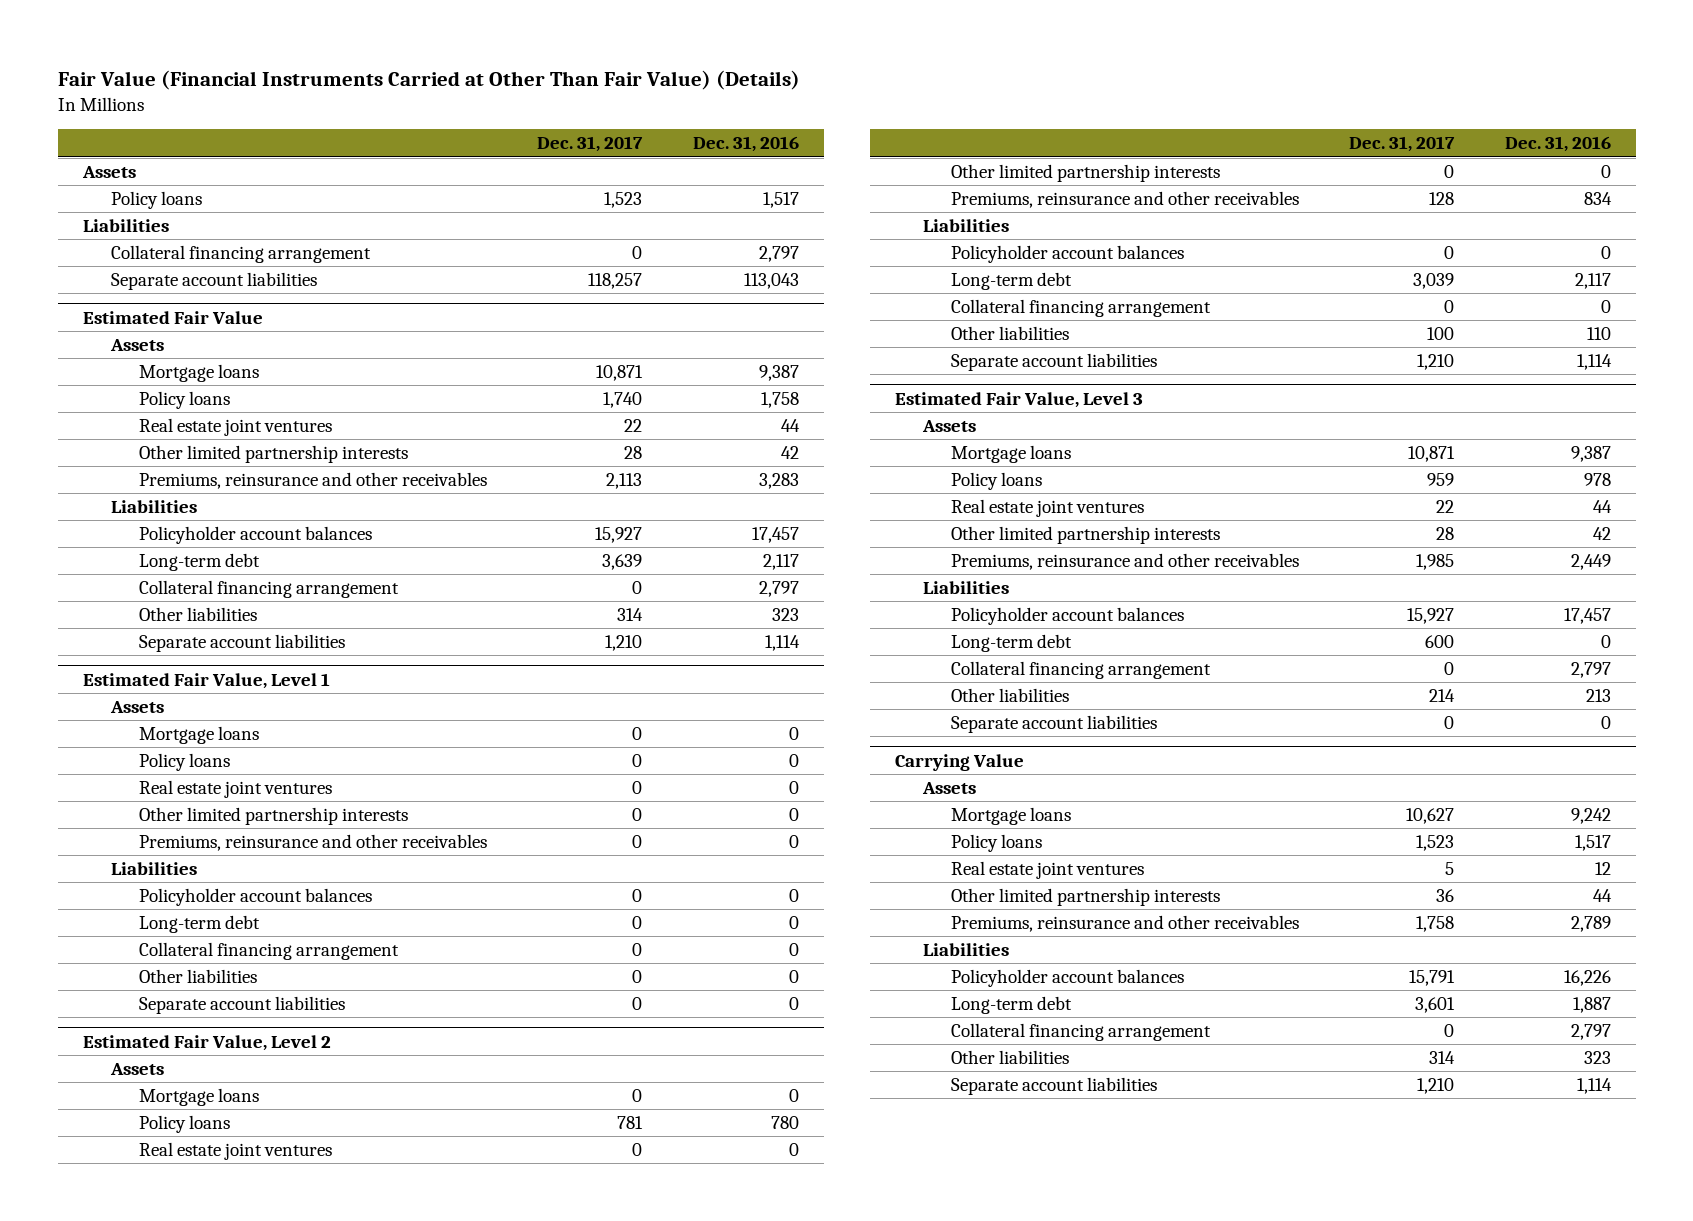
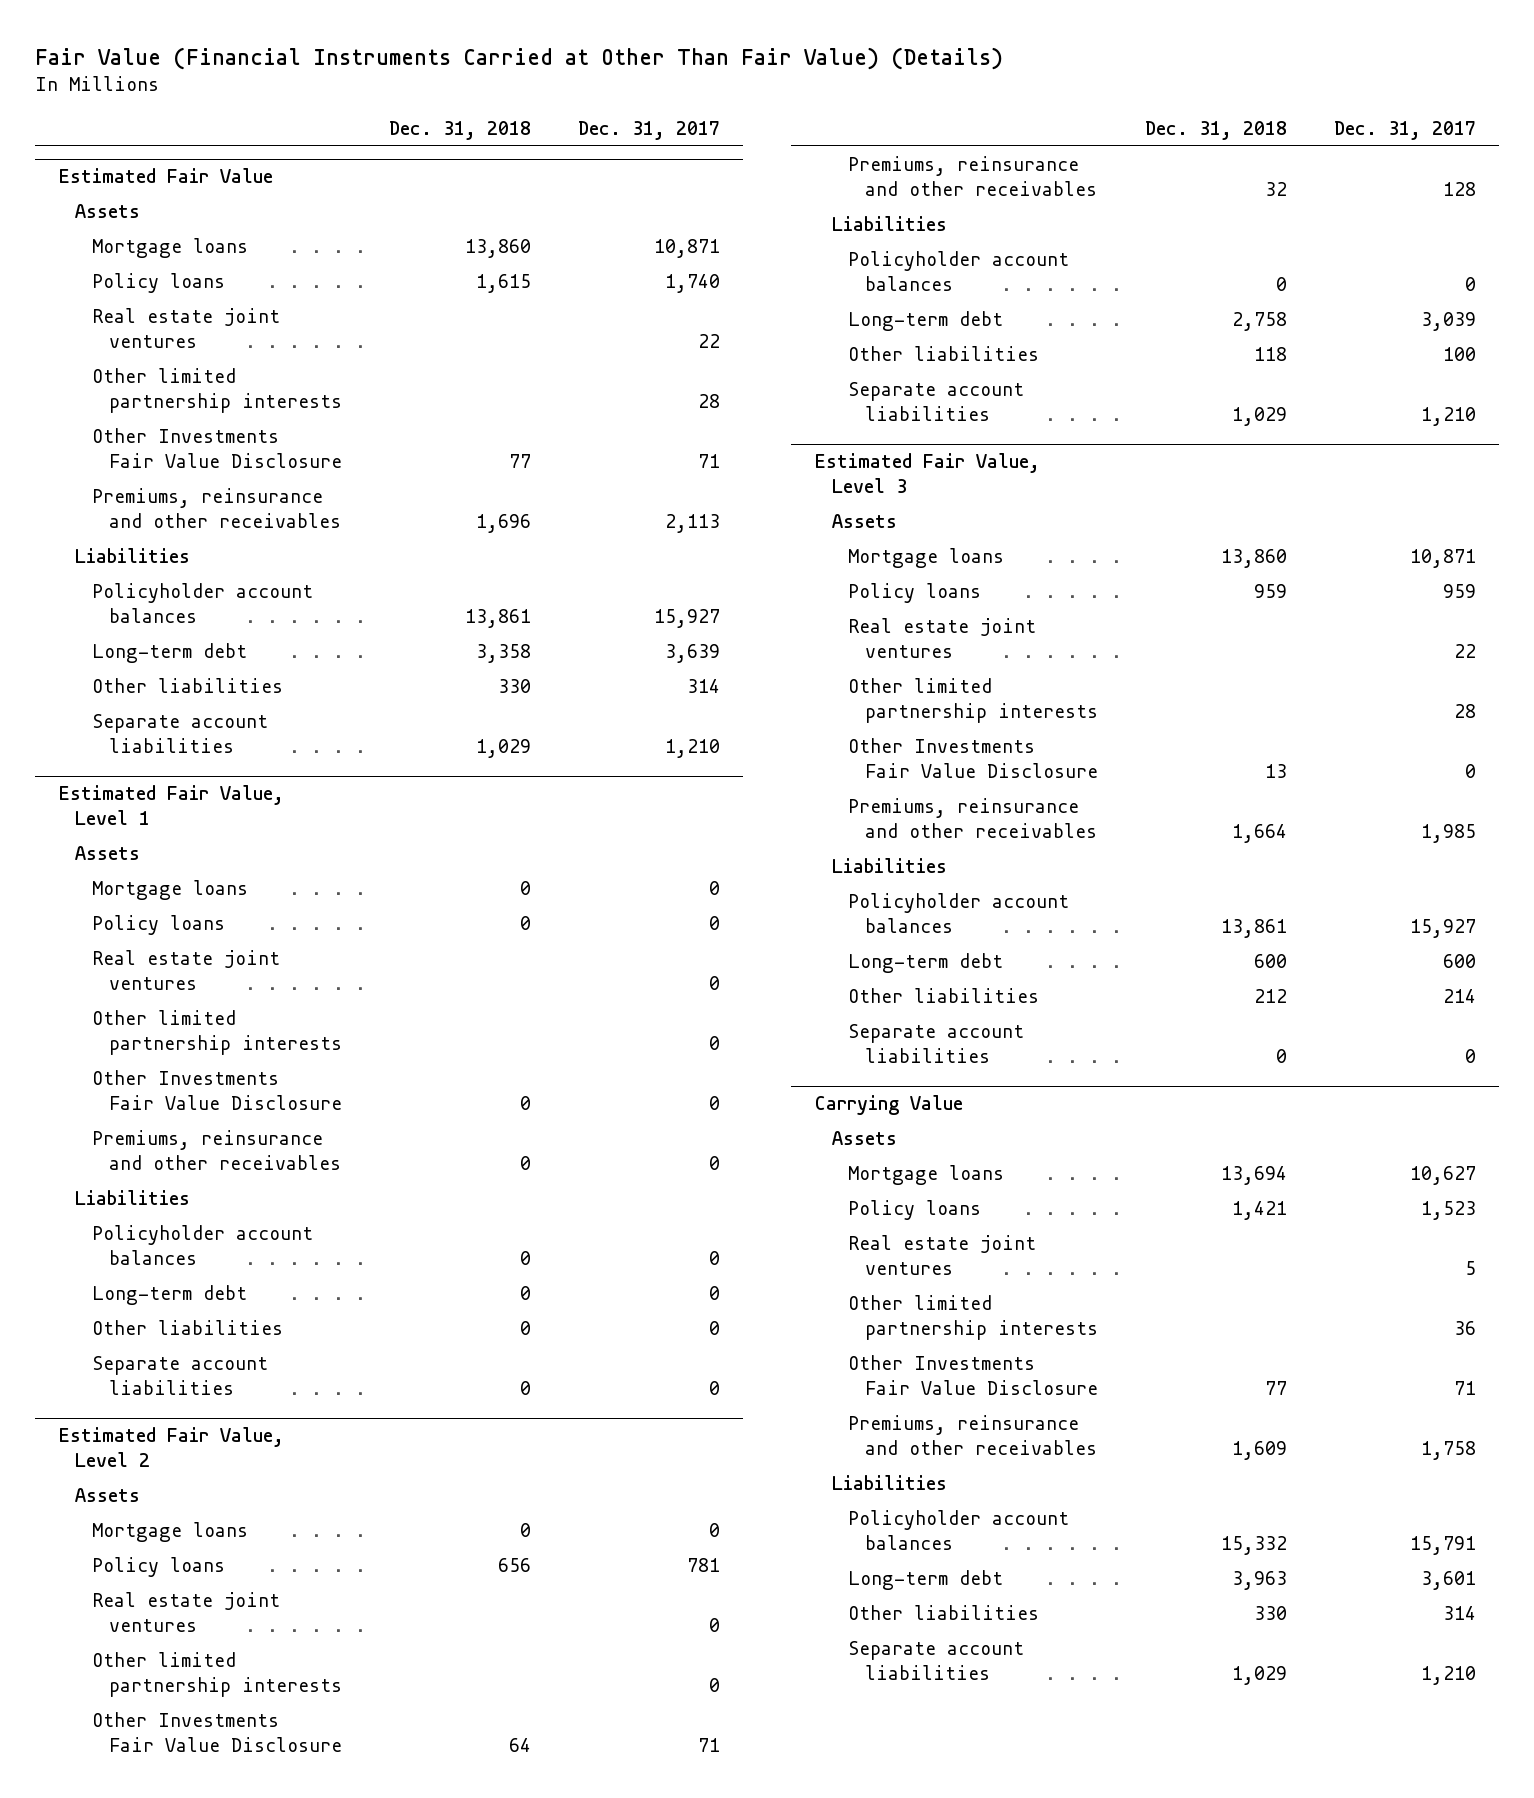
- | Dec. 31, 2017 | Dec. 31, 2016
+ | Dec. 31, 2018 | Dec. 31, 2017
- Assets
- Policy loans | 1,523 | 1,517
- Liabilities
- Collateral financing arrangement | 0 | 2,797
- Separate account liabilities | 118,257 | 113,043
@ Estimated Fair Value
+ Other Investments Fair Value Disclosure | 77 | 71
- Collateral financing arrangement | 0 | 2,797
@ Estimated Fair Value, Level 1
+ Other Investments Fair Value Disclosure | 0 | 0
- Collateral financing arrangement | 0 | 0
@ Estimated Fair Value, Level 2
+ Other Investments Fair Value Disclosure | 64 | 71
- Collateral financing arrangement | 0 | 0
@ Estimated Fair Value, Level 3
+ Other Investments Fair Value Disclosure | 13 | 0
- Collateral financing arrangement | 0 | 2,797
@ Carrying Value
+ Other Investments Fair Value Disclosure | 77 | 71
- Collateral financing arrangement | 0 | 2,797

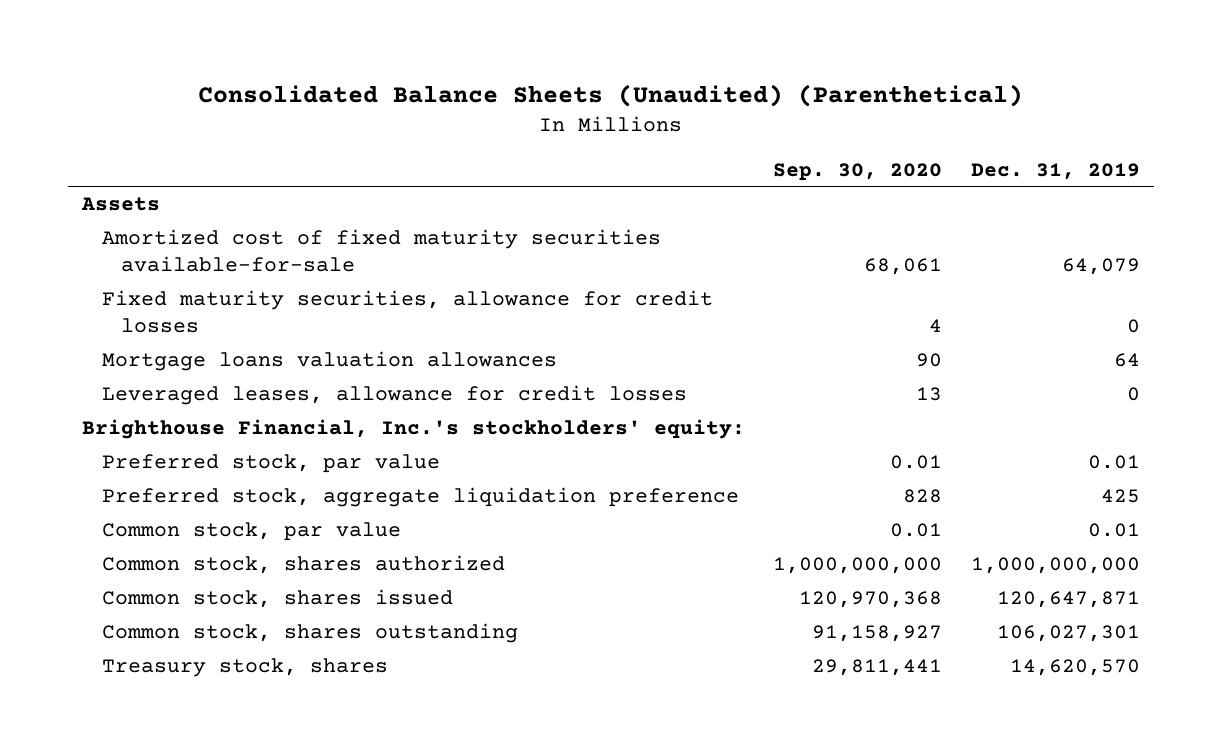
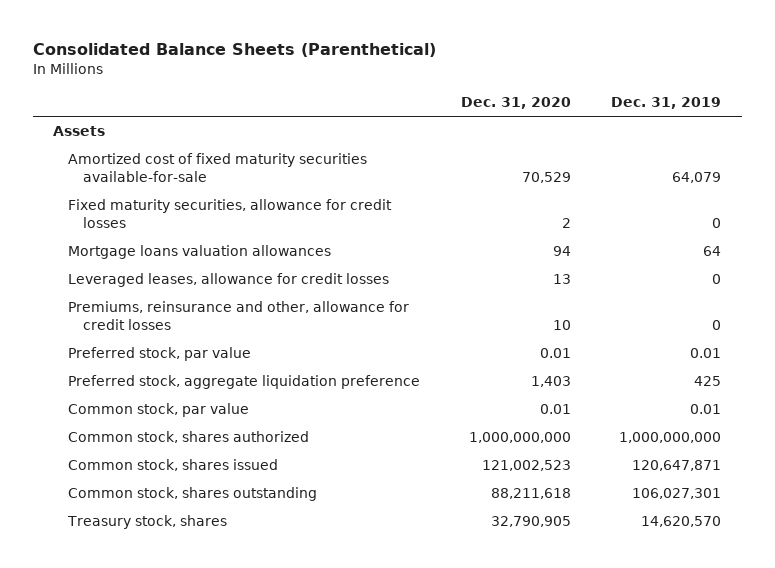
- Consolidated Balance Sheets (Unaudited) (Parenthetical)
+ Consolidated Balance Sheets (Parenthetical)
- | Sep. 30, 2020 | Dec. 31, 2019
+ | Dec. 31, 2020 | Dec. 31, 2019
- Brighthouse Financial, Inc.'s stockholders' equity:
+ Premiums, reinsurance and other, allowance for credit losses | 10 | 0

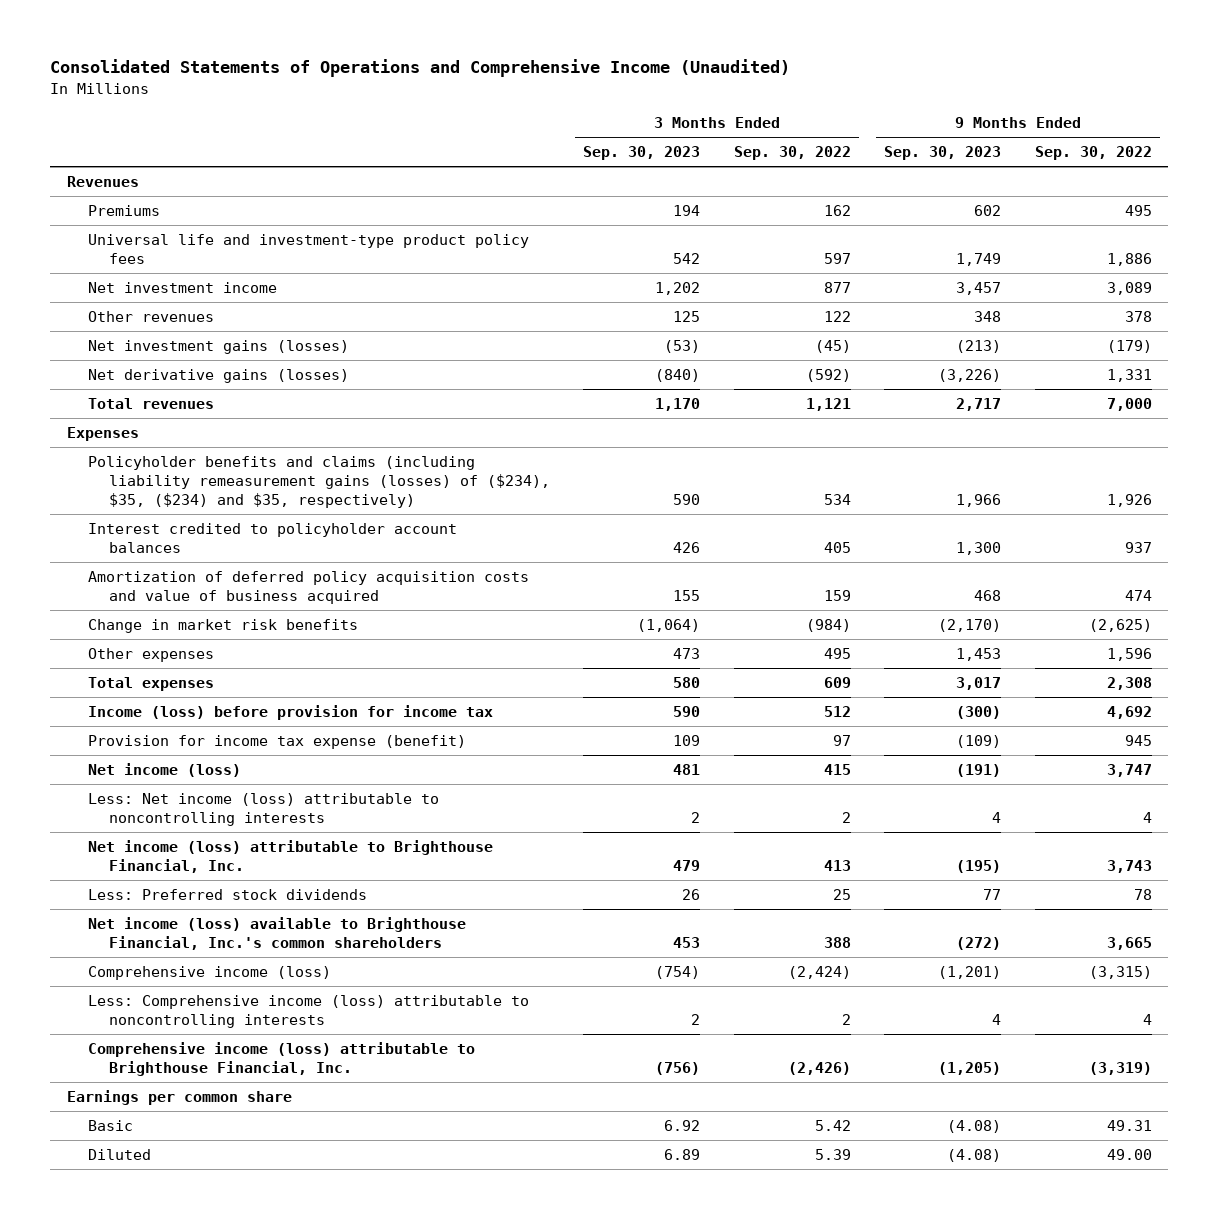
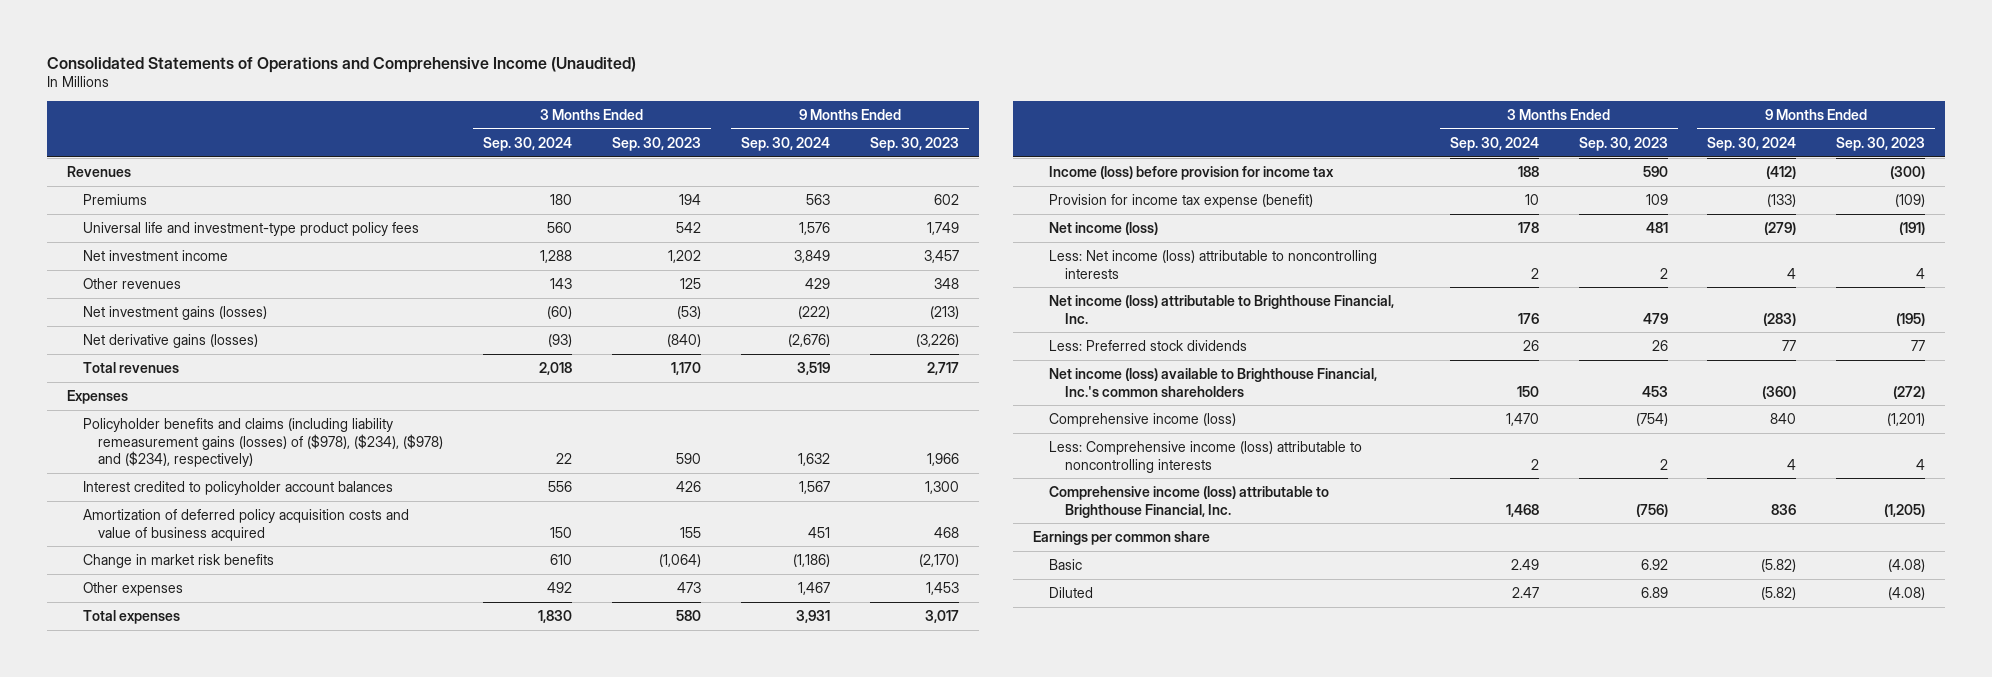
- | 3 Months Ended Sep. 30, 2023 | 3 Months Ended Sep. 30, 2022 | 9 Months Ended Sep. 30, 2023 | 9 Months Ended Sep. 30, 2022
+ | 3 Months Ended Sep. 30, 2024 | 3 Months Ended Sep. 30, 2023 | 9 Months Ended Sep. 30, 2024 | 9 Months Ended Sep. 30, 2023
- Policyholder benefits and claims (including liability remeasurement gains (losses) of ($234), $35, ($234) and $35, respectively) | 590 | 534 | 1,966 | 1,926
+ Policyholder benefits and claims (including liability remeasurement gains (losses) of ($978), ($234), ($978) and ($234), respectively) | 22 | 590 | 1,632 | 1,966

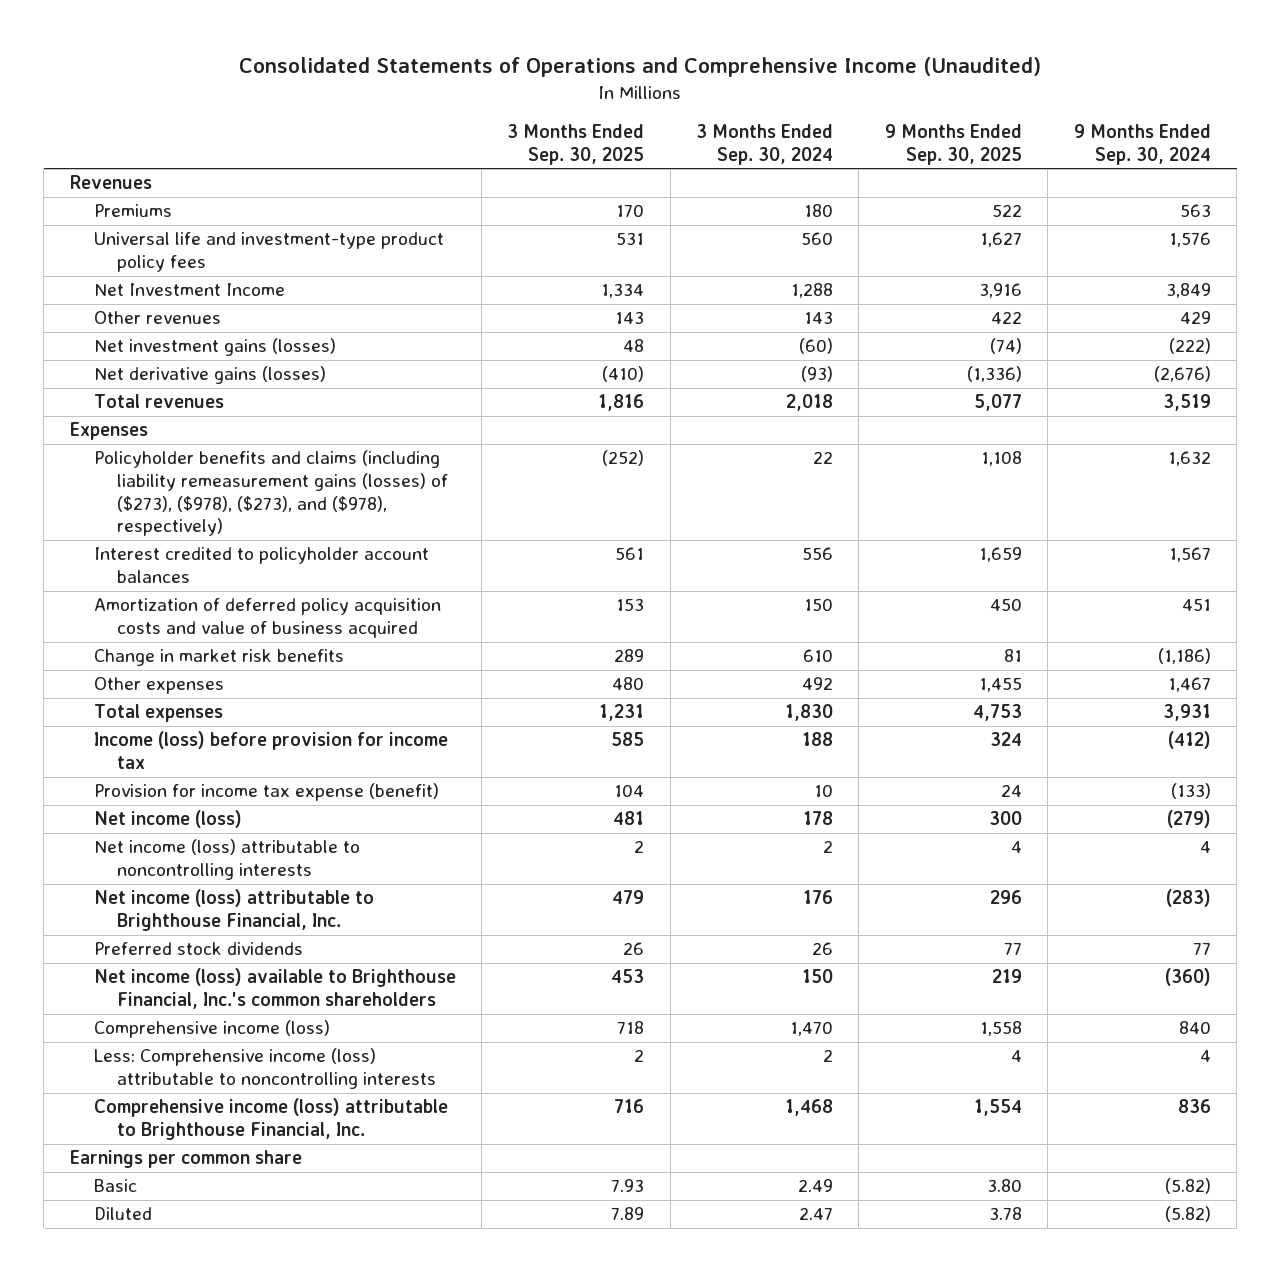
- | 3 Months Ended Sep. 30, 2024 | 3 Months Ended Sep. 30, 2023 | 9 Months Ended Sep. 30, 2024 | 9 Months Ended Sep. 30, 2023
+ | 3 Months Ended Sep. 30, 2025 | 3 Months Ended Sep. 30, 2024 | 9 Months Ended Sep. 30, 2025 | 9 Months Ended Sep. 30, 2024
- Net investment income | 1,288 | 1,202 | 3,849 | 3,457
+ Net Investment Income | 1,334 | 1,288 | 3,916 | 3,849
- Policyholder benefits and claims (including liability remeasurement gains (losses) of ($978), ($234), ($978) and ($234), respectively) | 22 | 590 | 1,632 | 1,966
+ Policyholder benefits and claims (including liability remeasurement gains (losses) of ($273), ($978), ($273), and ($978), respectively) | (252) | 22 | 1,108 | 1,632
- Less: Net income (loss) attributable to noncontrolling interests | 2 | 2 | 4 | 4
+ Net income (loss) attributable to noncontrolling interests | 2 | 2 | 4 | 4
- Less: Preferred stock dividends | 26 | 26 | 77 | 77
+ Preferred stock dividends | 26 | 26 | 77 | 77

